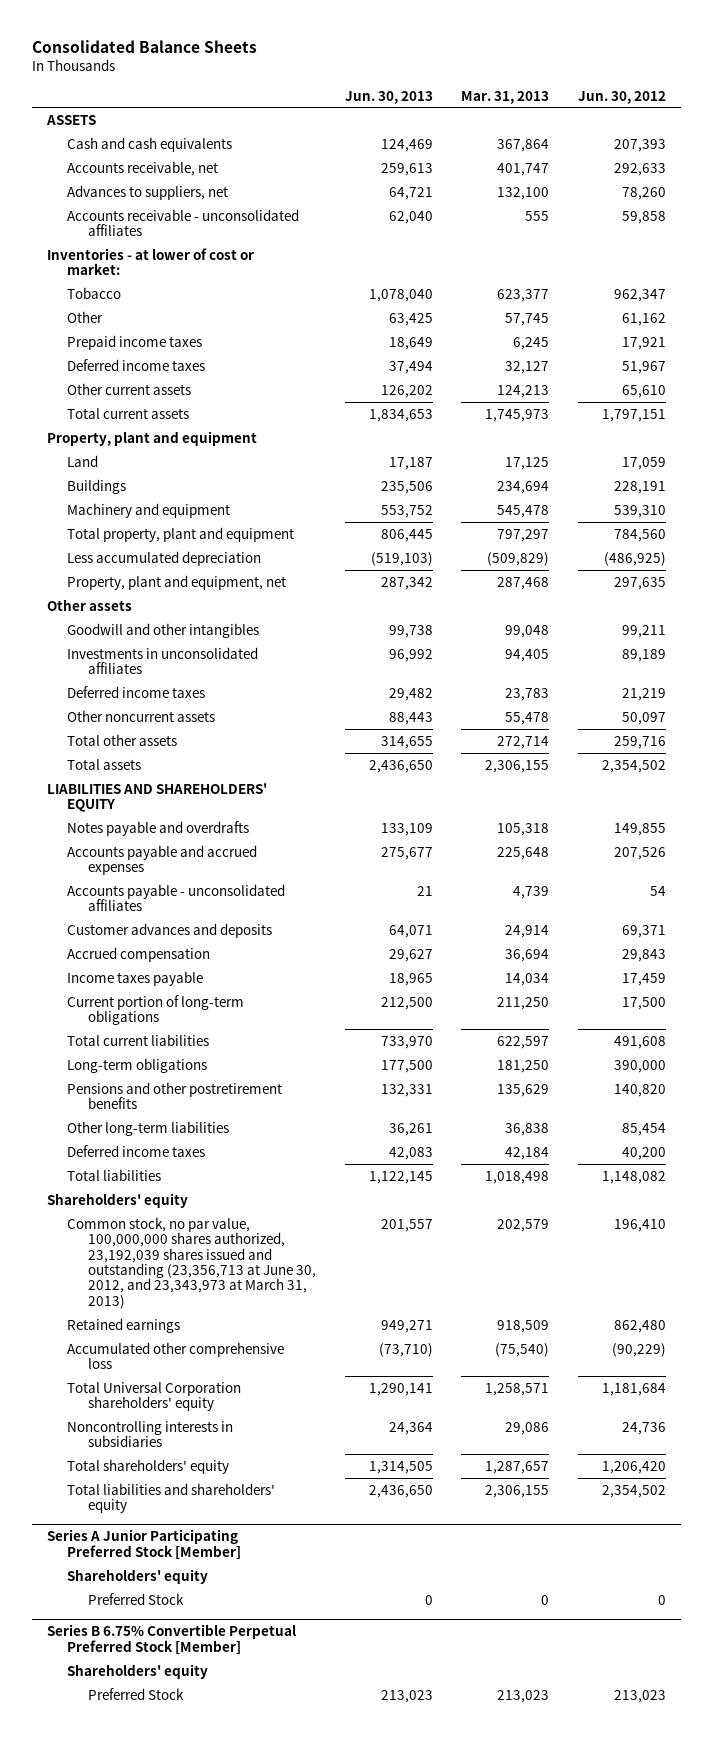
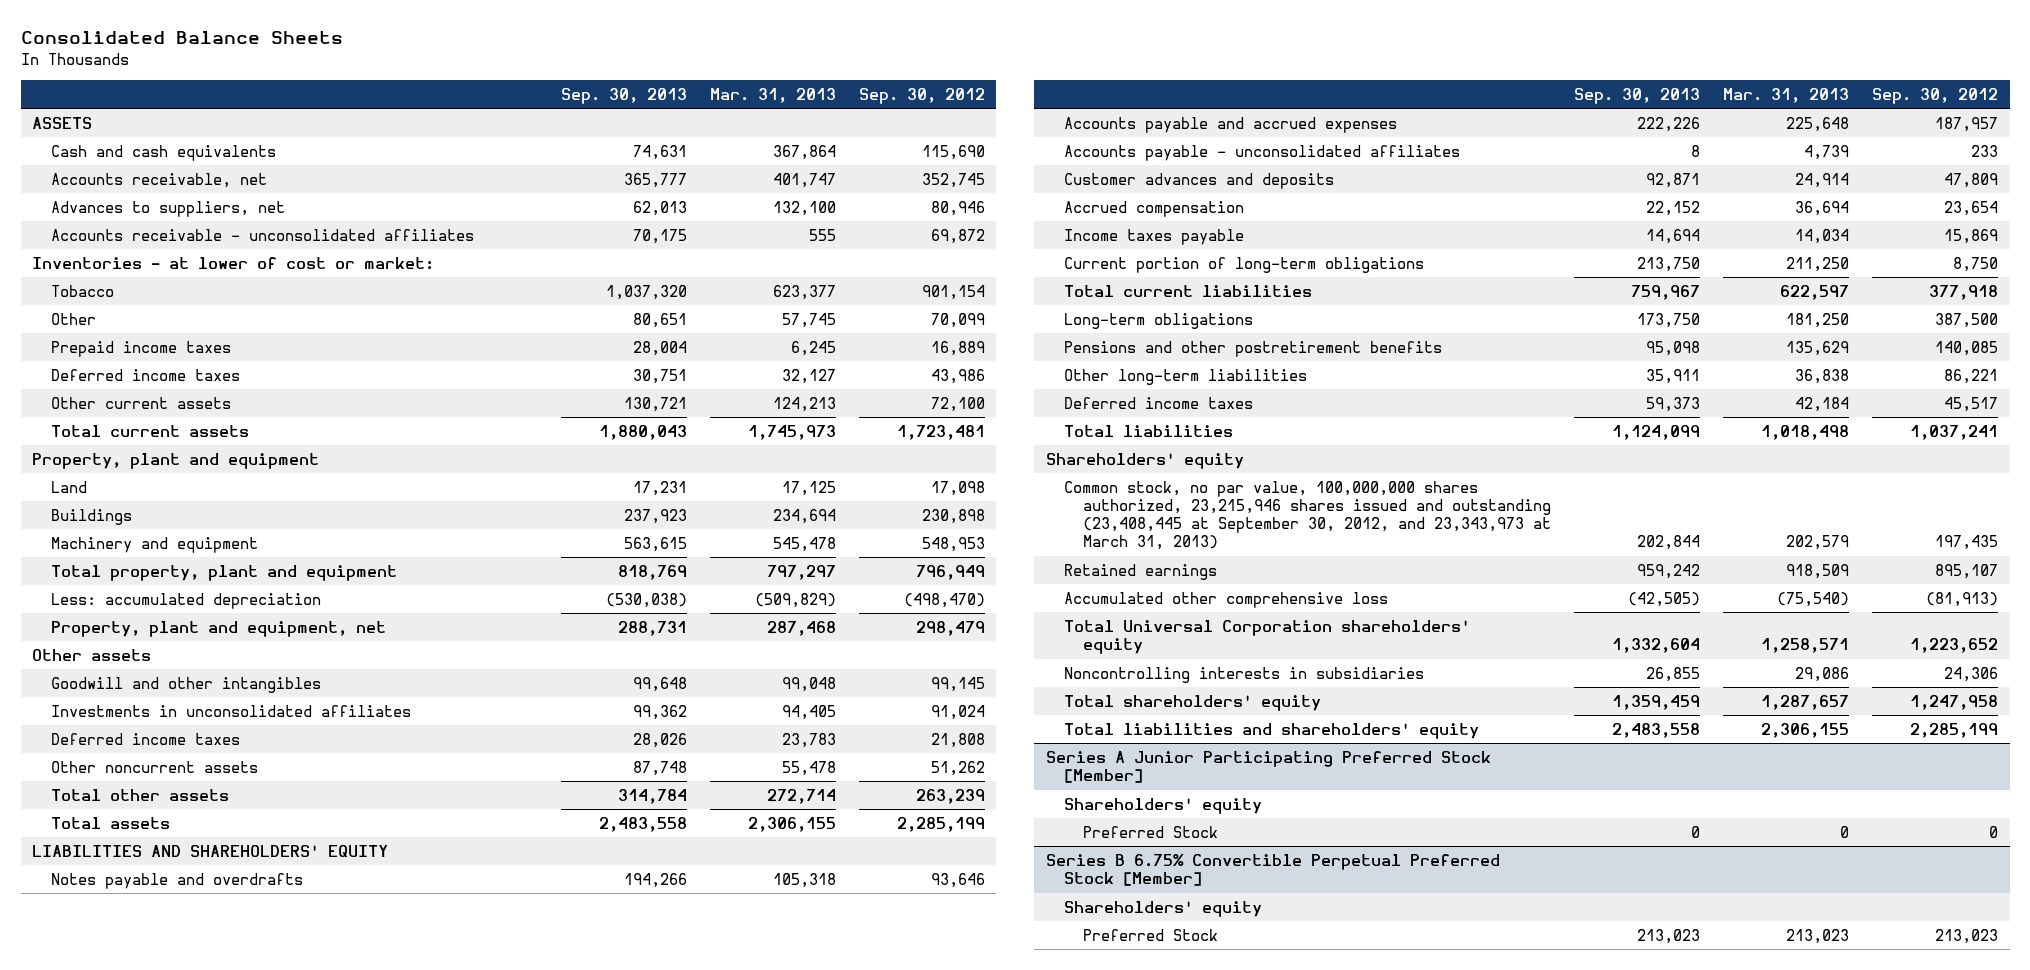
- | Jun. 30, 2013 | Mar. 31, 2013 | Jun. 30, 2012
+ | Sep. 30, 2013 | Mar. 31, 2013 | Sep. 30, 2012
- Less accumulated depreciation | (519,103) | (509,829) | (486,925)
+ Less: accumulated depreciation | (530,038) | (509,829) | (498,470)
- Common stock, no par value, 100,000,000 shares authorized, 23,192,039 shares issued and outstanding (23,356,713 at June 30, 2012, and 23,343,973 at March 31, 2013) | 201,557 | 202,579 | 196,410
+ Common stock, no par value, 100,000,000 shares authorized, 23,215,946 shares issued and outstanding (23,408,445 at September 30, 2012, and 23,343,973 at March 31, 2013) | 202,844 | 202,579 | 197,435

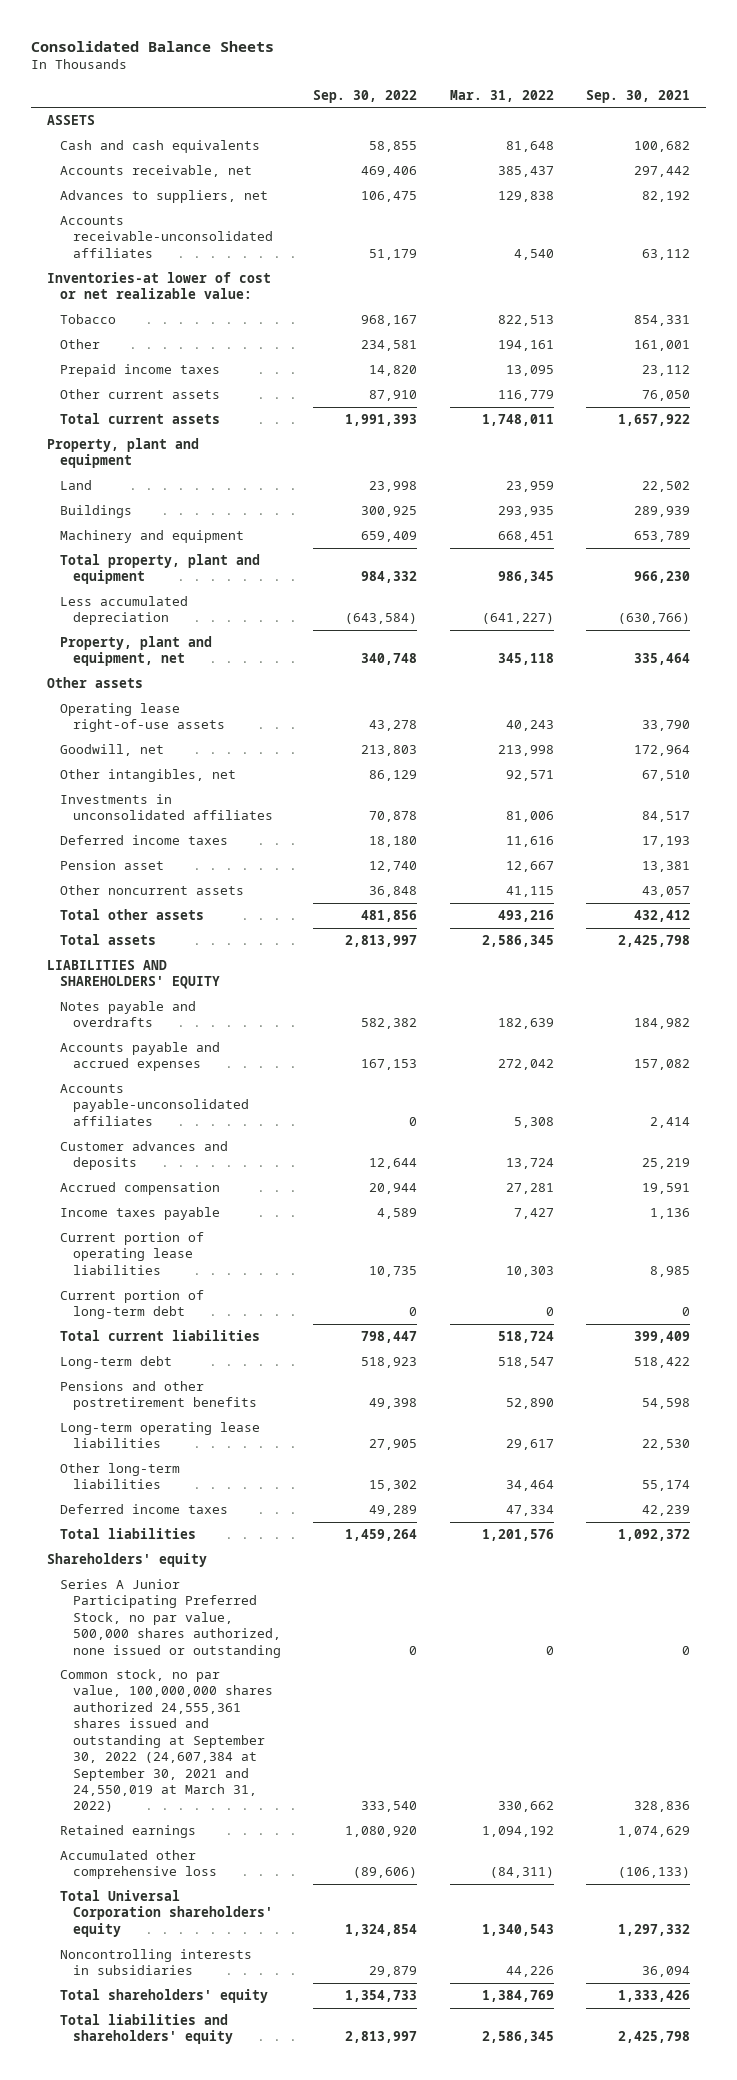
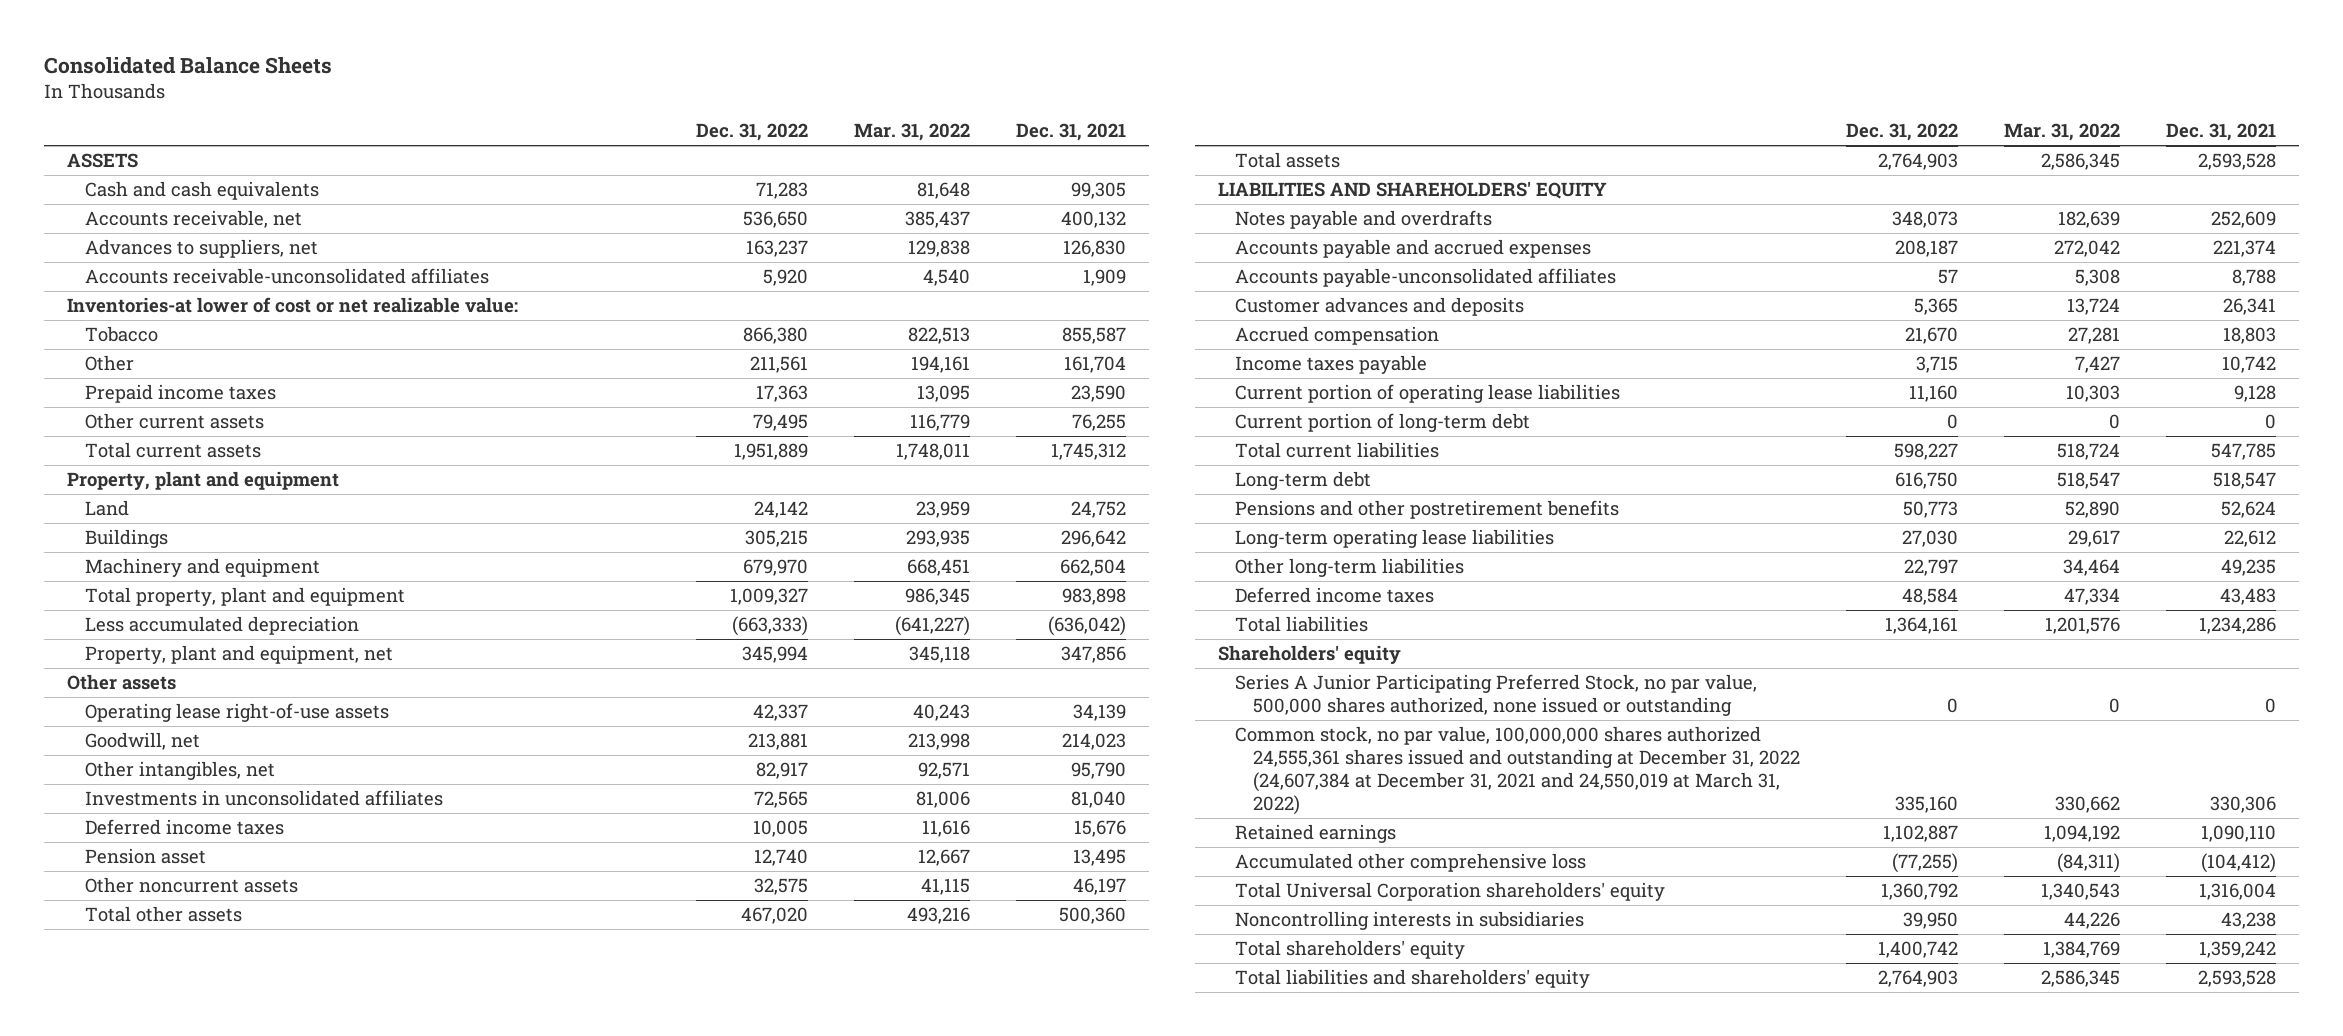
- | Sep. 30, 2022 | Mar. 31, 2022 | Sep. 30, 2021
+ | Dec. 31, 2022 | Mar. 31, 2022 | Dec. 31, 2021
- Common stock, no par value, 100,000,000 shares authorized 24,555,361 shares issued and outstanding at September 30, 2022 (24,607,384 at September 30, 2021 and 24,550,019 at March 31, 2022) | 333,540 | 330,662 | 328,836
+ Common stock, no par value, 100,000,000 shares authorized 24,555,361 shares issued and outstanding at December 31, 2022 (24,607,384 at December 31, 2021 and 24,550,019 at March 31, 2022) | 335,160 | 330,662 | 330,306

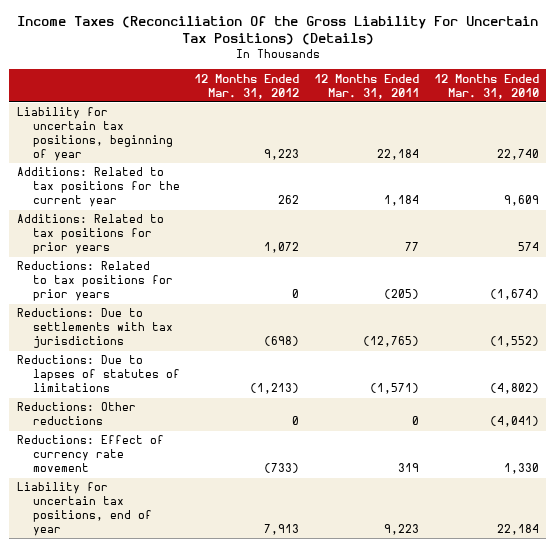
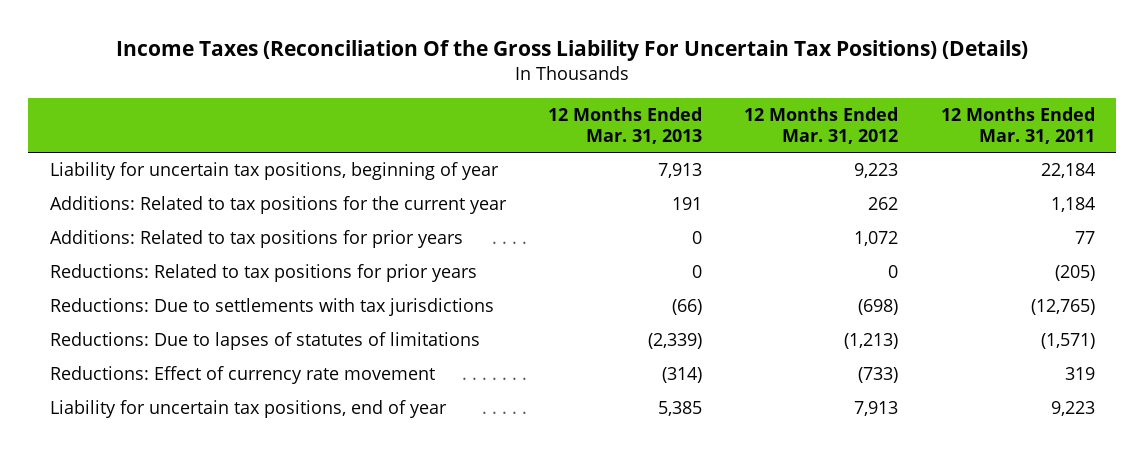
- | 12 Months Ended Mar. 31, 2012 | 12 Months Ended Mar. 31, 2011 | 12 Months Ended Mar. 31, 2010
+ | 12 Months Ended Mar. 31, 2013 | 12 Months Ended Mar. 31, 2012 | 12 Months Ended Mar. 31, 2011
- Reductions: Other reductions | 0 | 0 | (4,041)

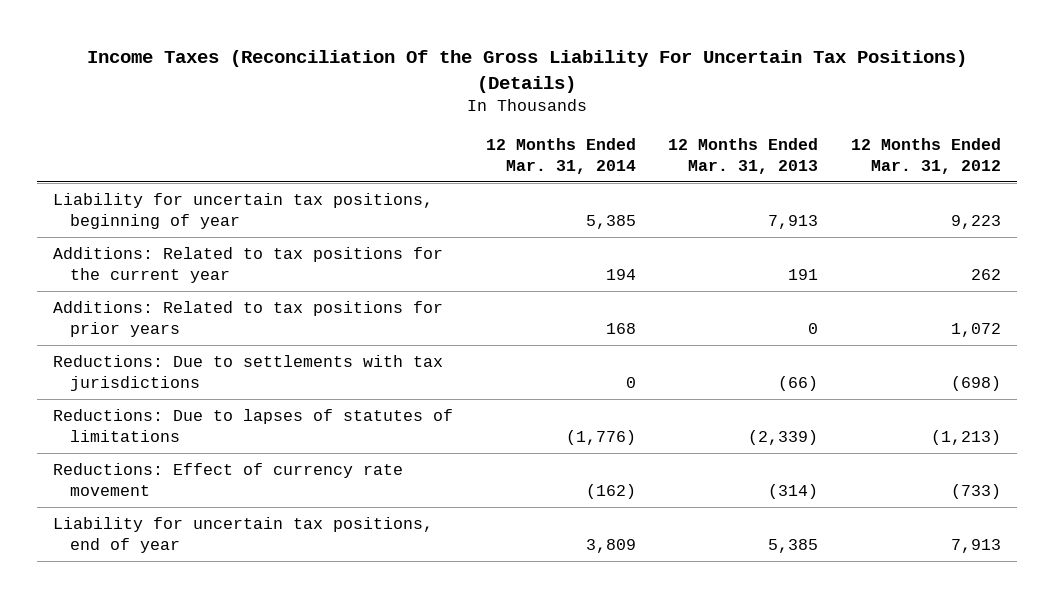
- | 12 Months Ended Mar. 31, 2013 | 12 Months Ended Mar. 31, 2012 | 12 Months Ended Mar. 31, 2011
+ | 12 Months Ended Mar. 31, 2014 | 12 Months Ended Mar. 31, 2013 | 12 Months Ended Mar. 31, 2012
- Reductions: Related to tax positions for prior years | 0 | 0 | (205)

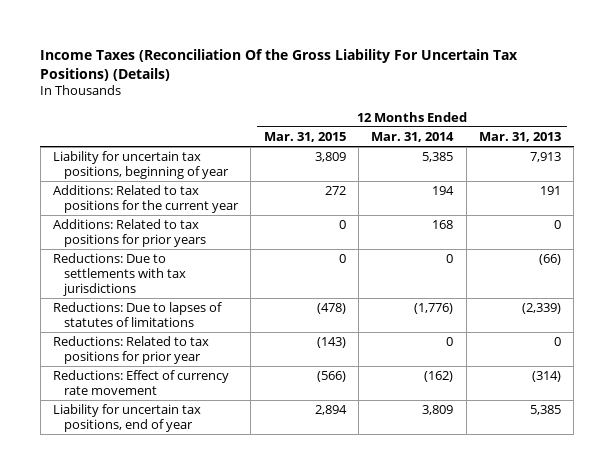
- | 12 Months Ended Mar. 31, 2014 | 12 Months Ended Mar. 31, 2013 | 12 Months Ended Mar. 31, 2012
+ | 12 Months Ended Mar. 31, 2015 | 12 Months Ended Mar. 31, 2014 | 12 Months Ended Mar. 31, 2013
+ Reductions: Related to tax positions for prior year | (143) | 0 | 0

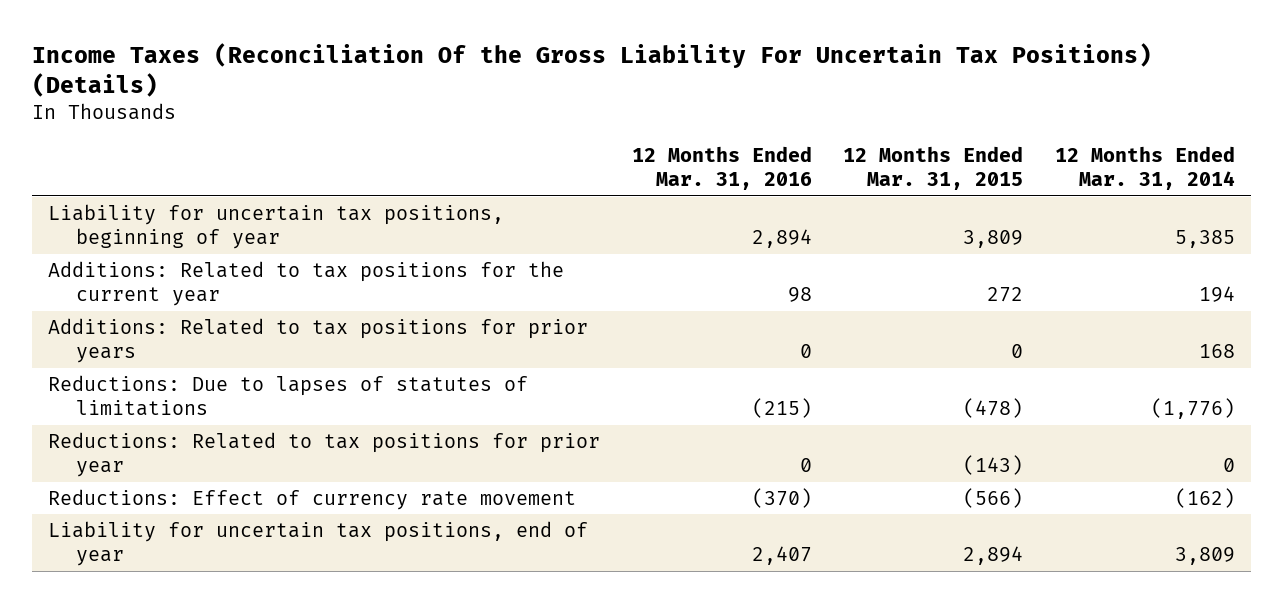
- | 12 Months Ended Mar. 31, 2015 | 12 Months Ended Mar. 31, 2014 | 12 Months Ended Mar. 31, 2013
+ | 12 Months Ended Mar. 31, 2016 | 12 Months Ended Mar. 31, 2015 | 12 Months Ended Mar. 31, 2014
- Reductions: Due to settlements with tax jurisdictions | 0 | 0 | (66)

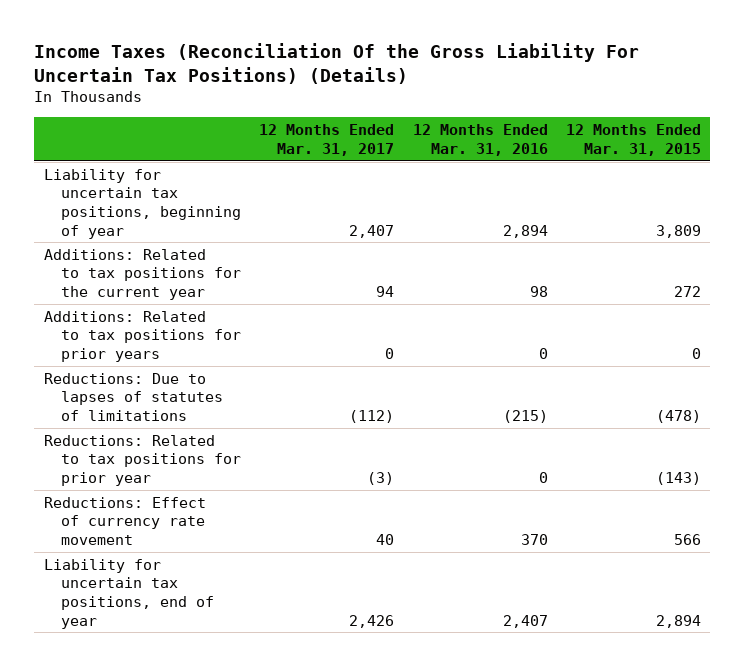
- | 12 Months Ended Mar. 31, 2016 | 12 Months Ended Mar. 31, 2015 | 12 Months Ended Mar. 31, 2014
+ | 12 Months Ended Mar. 31, 2017 | 12 Months Ended Mar. 31, 2016 | 12 Months Ended Mar. 31, 2015
- Reductions: Effect of currency rate movement | (370) | (566) | (162)
+ Reductions: Effect of currency rate movement | 40 | 370 | 566

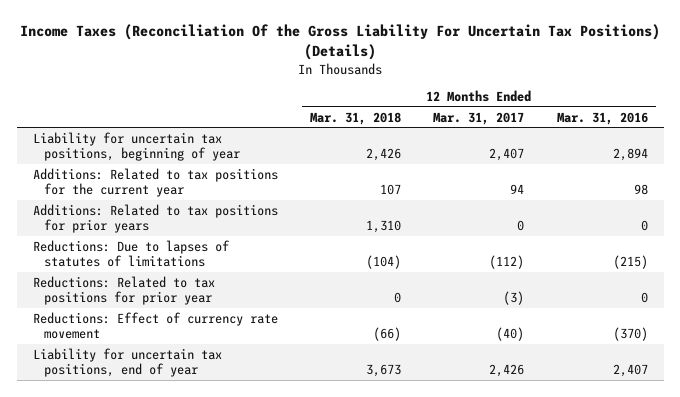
- | 12 Months Ended Mar. 31, 2017 | 12 Months Ended Mar. 31, 2016 | 12 Months Ended Mar. 31, 2015
+ | 12 Months Ended Mar. 31, 2018 | 12 Months Ended Mar. 31, 2017 | 12 Months Ended Mar. 31, 2016
- Reductions: Effect of currency rate movement | 40 | 370 | 566
+ Reductions: Effect of currency rate movement | (66) | (40) | (370)

